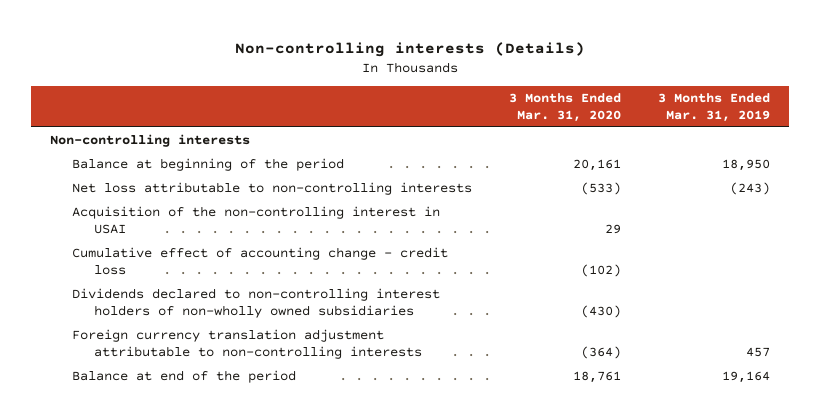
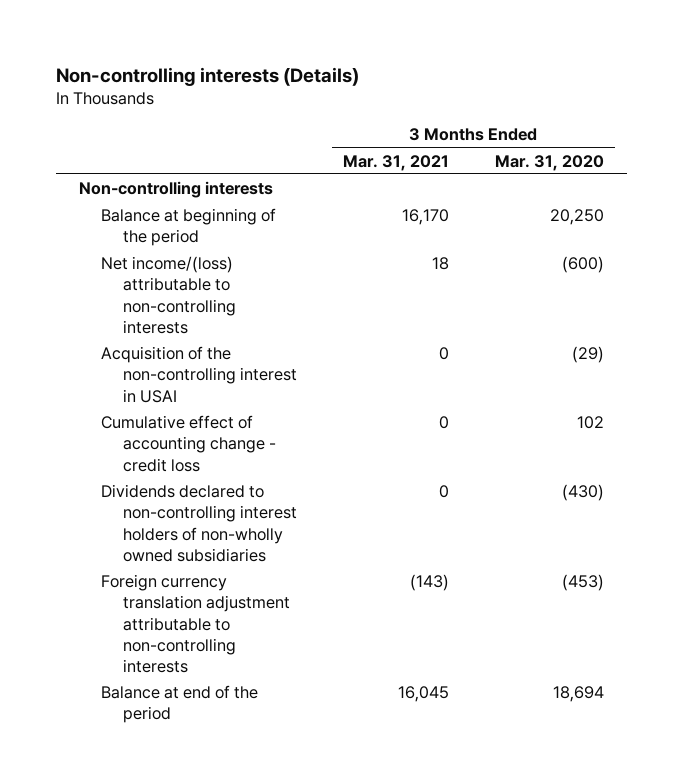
- | 3 Months Ended Mar. 31, 2020 | 3 Months Ended Mar. 31, 2019
+ | 3 Months Ended Mar. 31, 2021 | 3 Months Ended Mar. 31, 2020
- Balance at beginning of the period | 20,161 | 18,950
- Net loss attributable to non-controlling interests | (533) | (243)
- Acquisition of the non-controlling interest in USAI | 29 |
- Cumulative effect of accounting change - credit loss | (102) |
+ Balance at beginning of the period | 16,170 | 20,250
+ Net income/(loss) attributable to non-controlling interests | 18 | (600)
+ Acquisition of the non-controlling interest in USAI | 0 | (29)
+ Cumulative effect of accounting change - credit loss | 0 | 102
- Foreign currency translation adjustment attributable to non-controlling interests | (364) | 457
- Balance at end of the period | 18,761 | 19,164
+ Foreign currency translation adjustment attributable to non-controlling interests | (143) | (453)
+ Balance at end of the period | 16,045 | 18,694

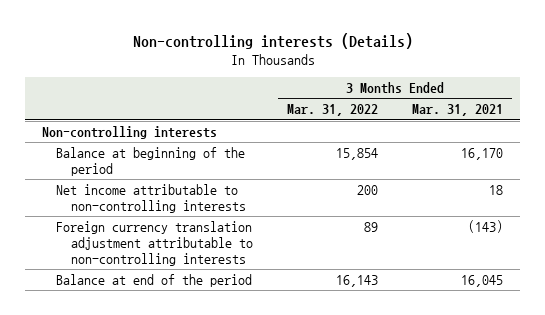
- | 3 Months Ended Mar. 31, 2021 | 3 Months Ended Mar. 31, 2020
+ | 3 Months Ended Mar. 31, 2022 | 3 Months Ended Mar. 31, 2021
- Net income/(loss) attributable to non-controlling interests | 18 | (600)
- Acquisition of the non-controlling interest in USAI | 0 | (29)
- Cumulative effect of accounting change - credit loss | 0 | 102
- Dividends declared to non-controlling interest holders of non-wholly owned subsidiaries | 0 | (430)
+ Net income attributable to non-controlling interests | 200 | 18

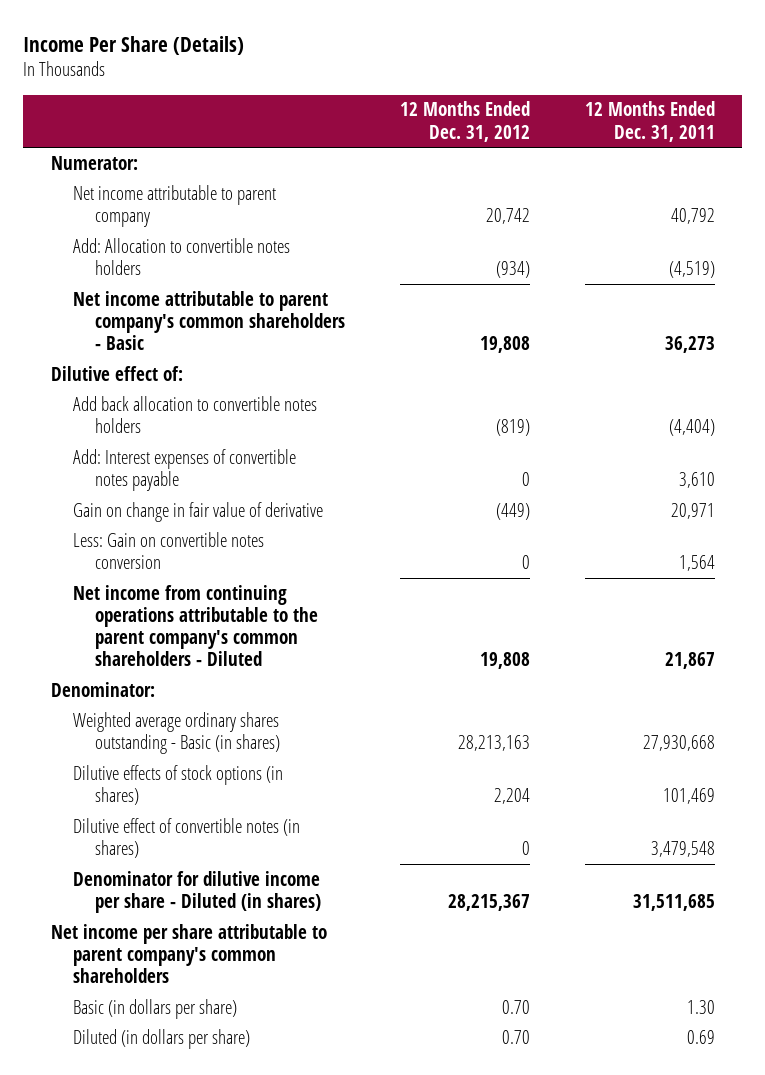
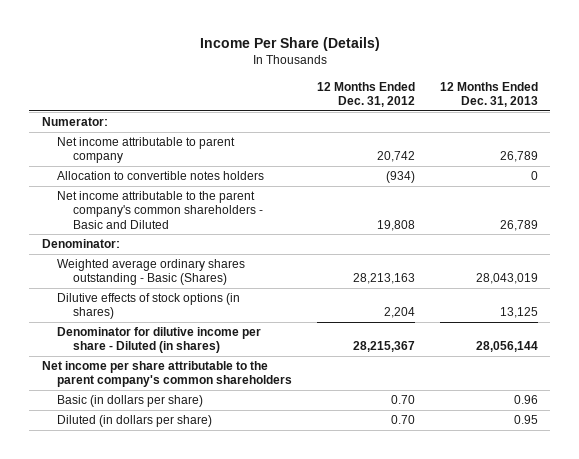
- | 12 Months Ended Dec. 31, 2012 | 12 Months Ended Dec. 31, 2011
+ | 12 Months Ended Dec. 31, 2012 | 12 Months Ended Dec. 31, 2013
- Add: Allocation to convertible notes holders | (934) | (4,519)
- Net income attributable to parent company's common shareholders - Basic | 19,808 | 36,273
- Dilutive effect of:
- Add back allocation to convertible notes holders | (819) | (4,404)
- Add: Interest expenses of convertible notes payable | 0 | 3,610
- Gain on change in fair value of derivative | (449) | 20,971
- Less: Gain on convertible notes conversion | 0 | 1,564
- Net income from continuing operations attributable to the parent company's common shareholders - Diluted | 19,808 | 21,867
+ Allocation to convertible notes holders | (934) | 0
+ Net income attributable to the parent company's common shareholders - Basic and Diluted | 19,808 | 26,789
- Weighted average ordinary shares outstanding - Basic (in shares) | 28,213,163 | 27,930,668
+ Weighted average ordinary shares outstanding - Basic (Shares) | 28,213,163 | 28,043,019
- Dilutive effect of convertible notes (in shares) | 0 | 3,479,548
- Net income per share attributable to parent company's common shareholders
+ Net income per share attributable to the parent company's common shareholders

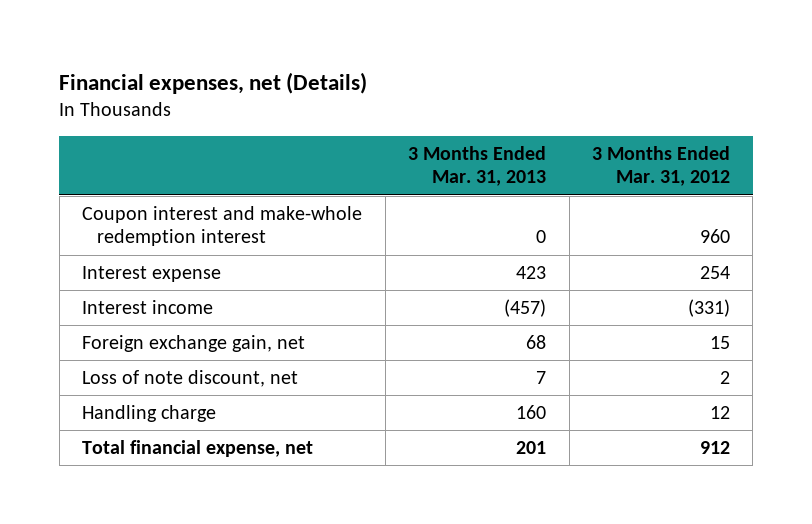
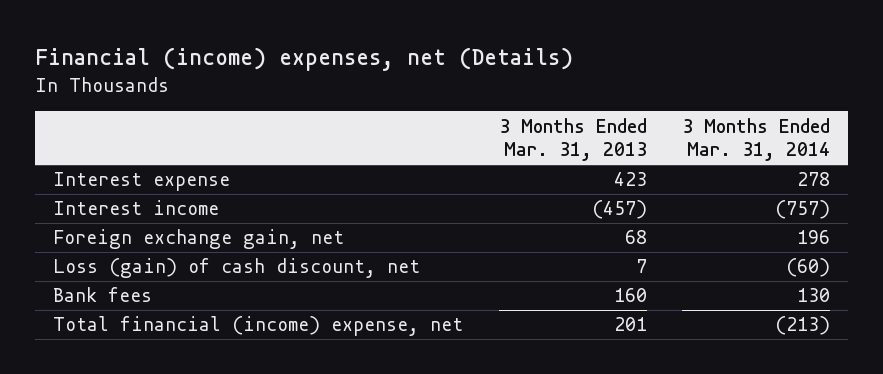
- Financial expenses, net (Details)
+ Financial (income) expenses, net (Details)
- | 3 Months Ended Mar. 31, 2013 | 3 Months Ended Mar. 31, 2012
+ | 3 Months Ended Mar. 31, 2013 | 3 Months Ended Mar. 31, 2014
- Coupon interest and make-whole redemption interest | 0 | 960
- Loss of note discount, net | 7 | 2
- Handling charge | 160 | 12
- Total financial expense, net | 201 | 912
+ Loss (gain) of cash discount, net | 7 | (60)
+ Bank fees | 160 | 130
+ Total financial (income) expense, net | 201 | (213)

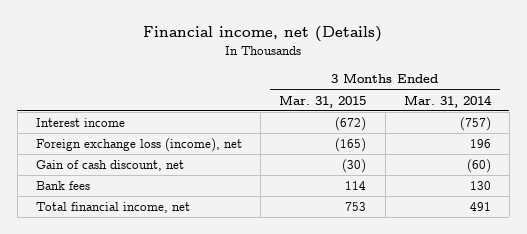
- Financial (income) expenses, net (Details)
+ Financial income, net (Details)
- | 3 Months Ended Mar. 31, 2013 | 3 Months Ended Mar. 31, 2014
+ | 3 Months Ended Mar. 31, 2015 | 3 Months Ended Mar. 31, 2014
- Interest expense | 423 | 278
- Foreign exchange gain, net | 68 | 196
- Loss (gain) of cash discount, net | 7 | (60)
+ Foreign exchange loss (income), net | (165) | 196
+ Gain of cash discount, net | (30) | (60)
- Total financial (income) expense, net | 201 | (213)
+ Total financial income, net | 753 | 491

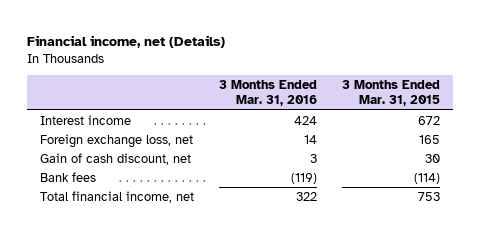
- | 3 Months Ended Mar. 31, 2015 | 3 Months Ended Mar. 31, 2014
+ | 3 Months Ended Mar. 31, 2016 | 3 Months Ended Mar. 31, 2015
- Interest income | (672) | (757)
- Foreign exchange loss (income), net | (165) | 196
- Gain of cash discount, net | (30) | (60)
- Bank fees | 114 | 130
+ Interest income | 424 | 672
+ Foreign exchange loss, net | 14 | 165
+ Gain of cash discount, net | 3 | 30
+ Bank fees | (119) | (114)

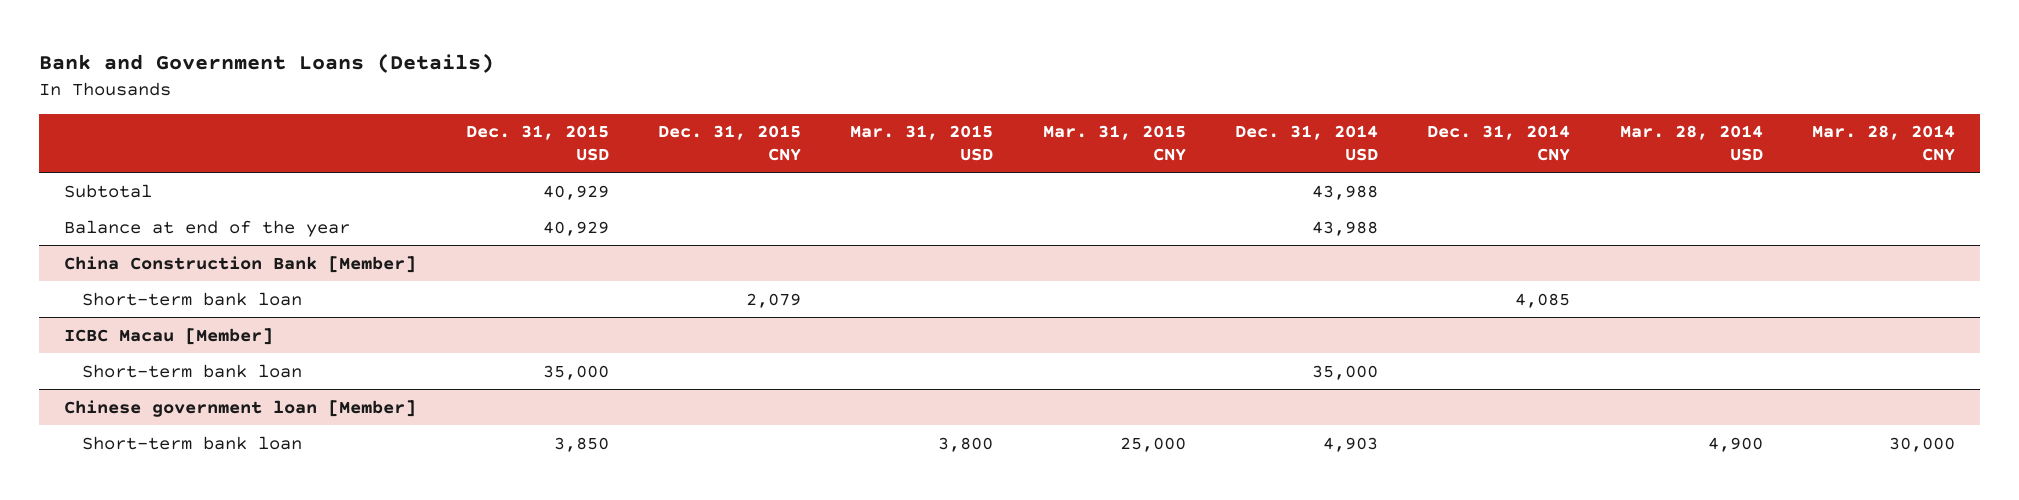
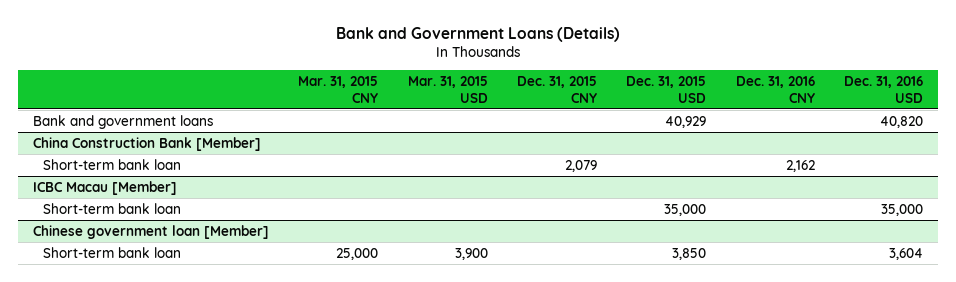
- | Dec. 31, 2015 USD | Dec. 31, 2015 CNY | Mar. 31, 2015 USD | Mar. 31, 2015 CNY | Dec. 31, 2014 USD | Dec. 31, 2014 CNY | Mar. 28, 2014 USD | Mar. 28, 2014 CNY
+ | Mar. 31, 2015 CNY | Mar. 31, 2015 USD | Dec. 31, 2015 CNY | Dec. 31, 2015 USD | Dec. 31, 2016 CNY | Dec. 31, 2016 USD
- Subtotal | 40,929 | | | | 43,988 | | |
- Balance at end of the year | 40,929 | | | | 43,988 | | |
+ Bank and government loans | | | | 40,929 | | 40,820
@ Chinese government loan [Member]
- Short-term bank loan | 3,850 | | 3,800 | 25,000 | 4,903 | | 4,900 | 30,000
+ Short-term bank loan | 25,000 | 3,900 | | 3,850 | | 3,604

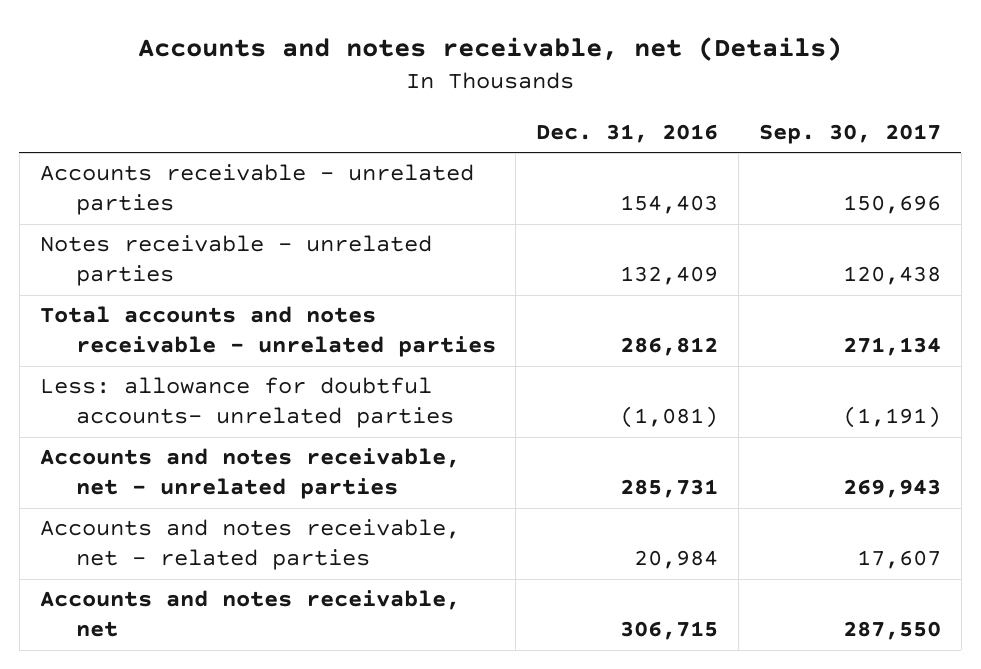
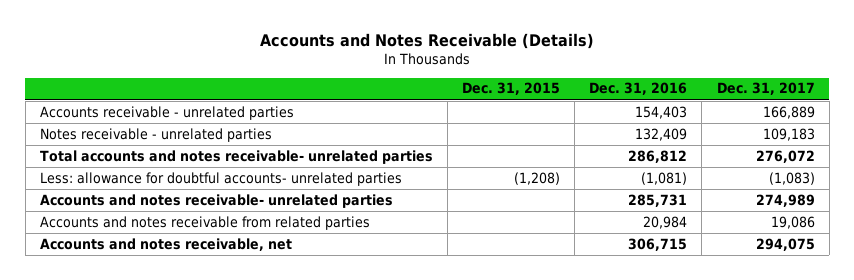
- Accounts and notes receivable, net (Details)
+ Accounts and Notes Receivable (Details)
- | Dec. 31, 2016 | Sep. 30, 2017
+ | Dec. 31, 2015 | Dec. 31, 2016 | Dec. 31, 2017
- Total accounts and notes receivable - unrelated parties | 286,812 | 271,134
+ Total accounts and notes receivable- unrelated parties | | 286,812 | 276,072
- Accounts and notes receivable, net - unrelated parties | 285,731 | 269,943
- Accounts and notes receivable, net - related parties | 20,984 | 17,607
+ Accounts and notes receivable- unrelated parties | | 285,731 | 274,989
+ Accounts and notes receivable from related parties | | 20,984 | 19,086

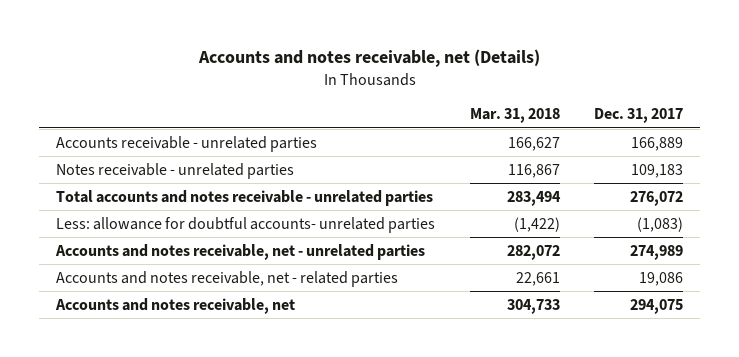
- Accounts and Notes Receivable (Details)
+ Accounts and notes receivable, net (Details)
- | Dec. 31, 2015 | Dec. 31, 2016 | Dec. 31, 2017
+ | Mar. 31, 2018 | Dec. 31, 2017
- Total accounts and notes receivable- unrelated parties | | 286,812 | 276,072
+ Total accounts and notes receivable - unrelated parties | 283,494 | 276,072
- Accounts and notes receivable- unrelated parties | | 285,731 | 274,989
- Accounts and notes receivable from related parties | | 20,984 | 19,086
+ Accounts and notes receivable, net - unrelated parties | 282,072 | 274,989
+ Accounts and notes receivable, net - related parties | 22,661 | 19,086

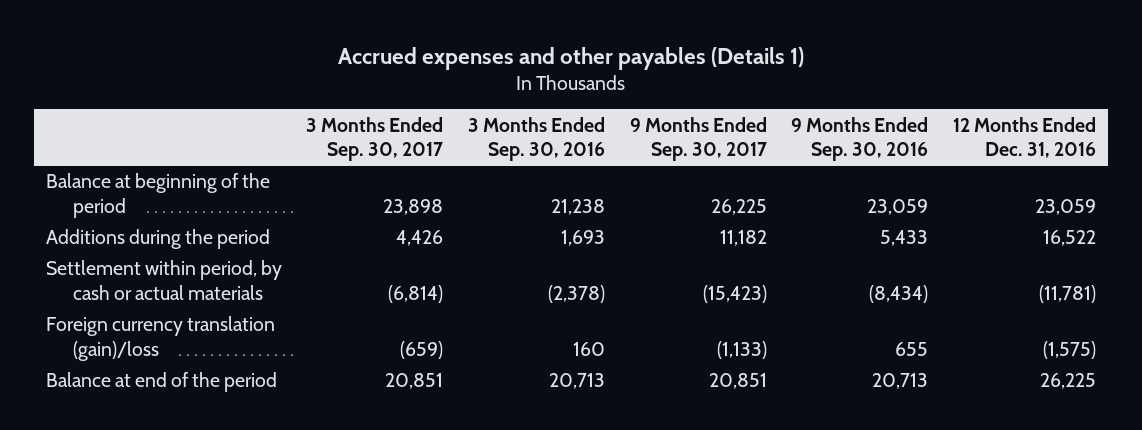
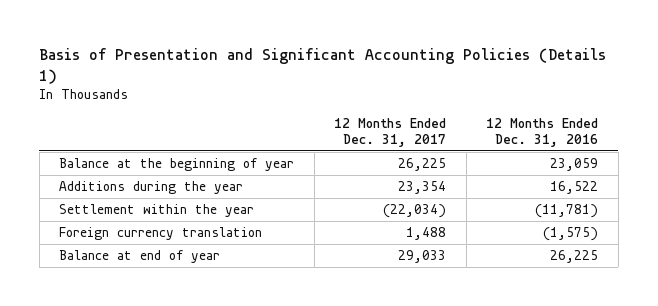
- Accrued expenses and other payables (Details 1)
+ Basis of Presentation and Significant Accounting Policies (Details 1)
- | 3 Months Ended Sep. 30, 2017 | 3 Months Ended Sep. 30, 2016 | 9 Months Ended Sep. 30, 2017 | 9 Months Ended Sep. 30, 2016 | 12 Months Ended Dec. 31, 2016
+ | 12 Months Ended Dec. 31, 2017 | 12 Months Ended Dec. 31, 2016
- Balance at beginning of the period | 23,898 | 21,238 | 26,225 | 23,059 | 23,059
- Additions during the period | 4,426 | 1,693 | 11,182 | 5,433 | 16,522
- Settlement within period, by cash or actual materials | (6,814) | (2,378) | (15,423) | (8,434) | (11,781)
- Foreign currency translation (gain)/loss | (659) | 160 | (1,133) | 655 | (1,575)
- Balance at end of the period | 20,851 | 20,713 | 20,851 | 20,713 | 26,225
+ Balance at the beginning of year | 26,225 | 23,059
+ Additions during the year | 23,354 | 16,522
+ Settlement within the year | (22,034) | (11,781)
+ Foreign currency translation | 1,488 | (1,575)
+ Balance at end of year | 29,033 | 26,225

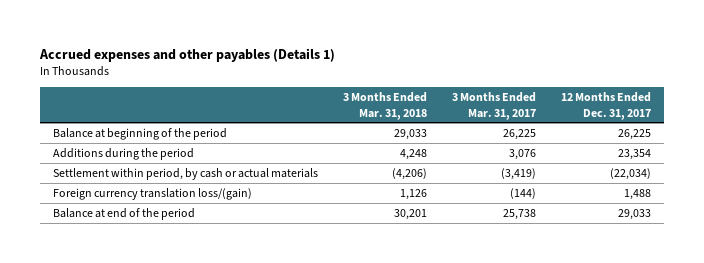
- Basis of Presentation and Significant Accounting Policies (Details 1)
+ Accrued expenses and other payables (Details 1)
- | 12 Months Ended Dec. 31, 2017 | 12 Months Ended Dec. 31, 2016
+ | 3 Months Ended Mar. 31, 2018 | 3 Months Ended Mar. 31, 2017 | 12 Months Ended Dec. 31, 2017
- Balance at the beginning of year | 26,225 | 23,059
- Additions during the year | 23,354 | 16,522
- Settlement within the year | (22,034) | (11,781)
- Foreign currency translation | 1,488 | (1,575)
- Balance at end of year | 29,033 | 26,225
+ Balance at beginning of the period | 29,033 | 26,225 | 26,225
+ Additions during the period | 4,248 | 3,076 | 23,354
+ Settlement within period, by cash or actual materials | (4,206) | (3,419) | (22,034)
+ Foreign currency translation loss/(gain) | 1,126 | (144) | 1,488
+ Balance at end of the period | 30,201 | 25,738 | 29,033

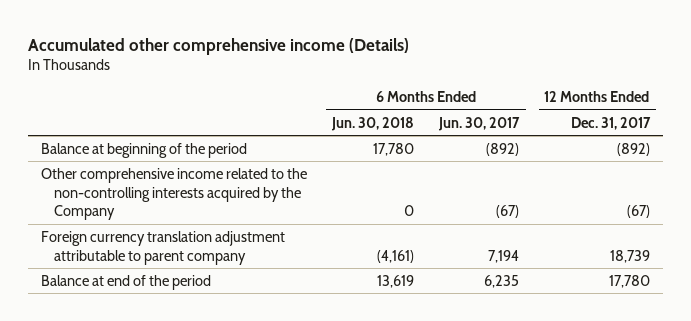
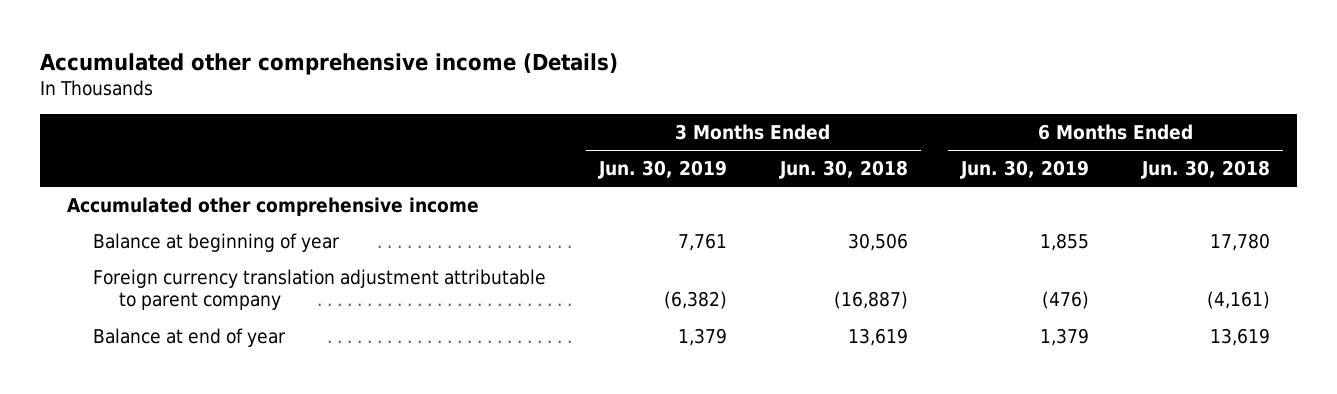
- | 6 Months Ended Jun. 30, 2018 | 6 Months Ended Jun. 30, 2017 | 12 Months Ended Dec. 31, 2017
+ | 3 Months Ended Jun. 30, 2019 | 3 Months Ended Jun. 30, 2018 | 6 Months Ended Jun. 30, 2019 | 6 Months Ended Jun. 30, 2018
- Balance at beginning of the period | 17,780 | (892) | (892)
- Other comprehensive income related to the non-controlling interests acquired by the Company | 0 | (67) | (67)
+ Accumulated other comprehensive income
+ Balance at beginning of year | 7,761 | 30,506 | 1,855 | 17,780
- Balance at end of the period | 13,619 | 6,235 | 17,780
+ Balance at end of year | 1,379 | 13,619 | 1,379 | 13,619

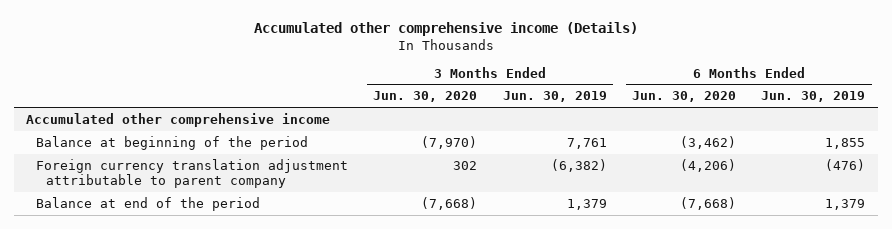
- | 3 Months Ended Jun. 30, 2019 | 3 Months Ended Jun. 30, 2018 | 6 Months Ended Jun. 30, 2019 | 6 Months Ended Jun. 30, 2018
+ | 3 Months Ended Jun. 30, 2020 | 3 Months Ended Jun. 30, 2019 | 6 Months Ended Jun. 30, 2020 | 6 Months Ended Jun. 30, 2019
- Balance at beginning of year | 7,761 | 30,506 | 1,855 | 17,780
+ Balance at beginning of the period | (7,970) | 7,761 | (3,462) | 1,855
- Balance at end of year | 1,379 | 13,619 | 1,379 | 13,619
+ Balance at end of the period | (7,668) | 1,379 | (7,668) | 1,379

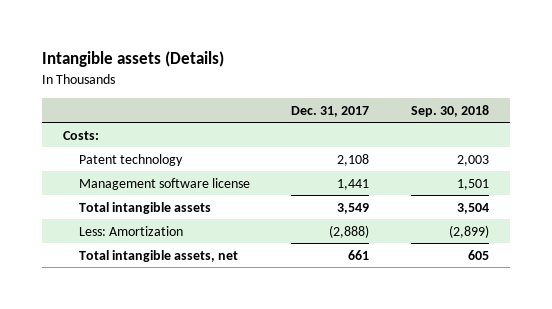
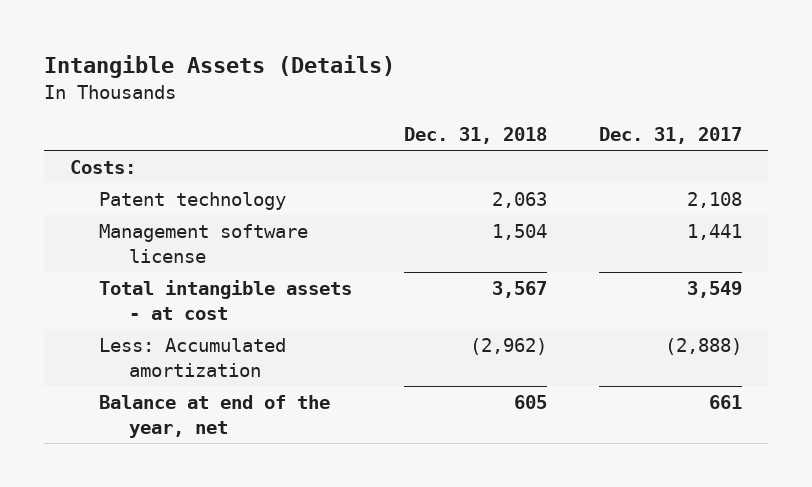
- Intangible assets (Details)
+ Intangible Assets (Details)
- | Dec. 31, 2017 | Sep. 30, 2018
+ | Dec. 31, 2018 | Dec. 31, 2017
- Total intangible assets | 3,549 | 3,504
- Less: Amortization | (2,888) | (2,899)
- Total intangible assets, net | 661 | 605
+ Total intangible assets - at cost | 3,567 | 3,549
+ Less: Accumulated amortization | (2,962) | (2,888)
+ Balance at end of the year, net | 605 | 661

